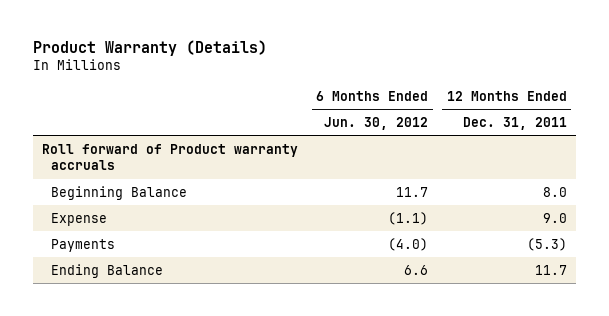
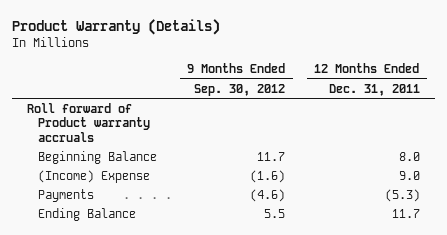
- | 6 Months Ended Jun. 30, 2012 | 12 Months Ended Dec. 31, 2011
+ | 9 Months Ended Sep. 30, 2012 | 12 Months Ended Dec. 31, 2011
- Expense | (1.1) | 9.0
+ (Income) Expense | (1.6) | 9.0

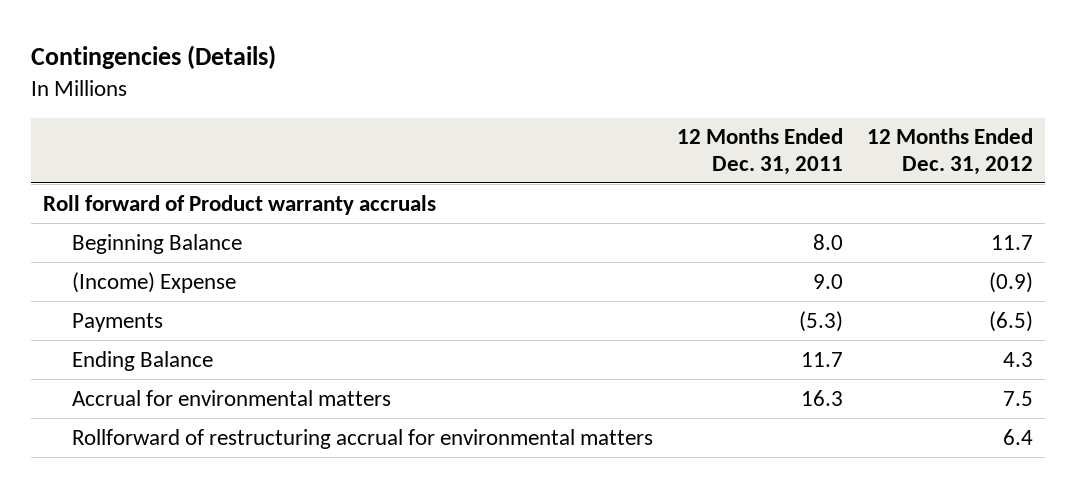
- Product Warranty (Details)
+ Contingencies (Details)
- | 9 Months Ended Sep. 30, 2012 | 12 Months Ended Dec. 31, 2011
+ | 12 Months Ended Dec. 31, 2011 | 12 Months Ended Dec. 31, 2012
+ Accrual for environmental matters | 16.3 | 7.5
+ Rollforward of restructuring accrual for environmental matters | | 6.4

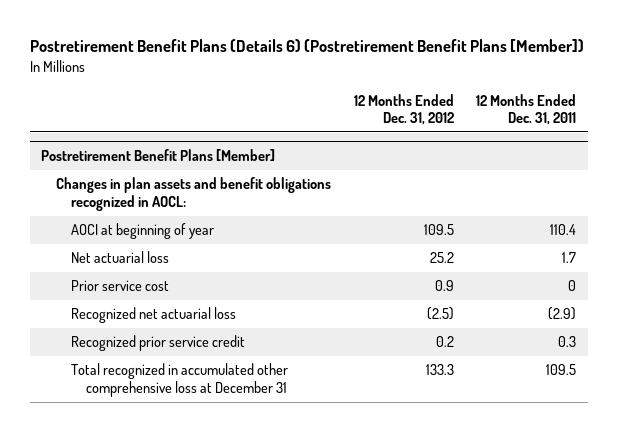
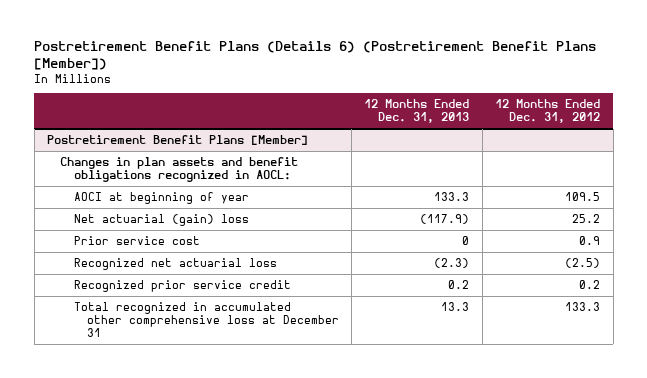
- | 12 Months Ended Dec. 31, 2012 | 12 Months Ended Dec. 31, 2011
+ | 12 Months Ended Dec. 31, 2013 | 12 Months Ended Dec. 31, 2012
@ Postretirement Benefit Plans [Member]
- Net actuarial loss | 25.2 | 1.7
+ Net actuarial (gain) loss | (117.9) | 25.2

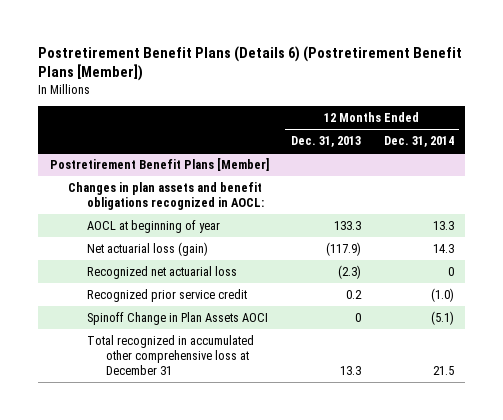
- | 12 Months Ended Dec. 31, 2013 | 12 Months Ended Dec. 31, 2012
+ | 12 Months Ended Dec. 31, 2013 | 12 Months Ended Dec. 31, 2014
@ Postretirement Benefit Plans [Member]
- AOCI at beginning of year | 133.3 | 109.5
- Net actuarial (gain) loss | (117.9) | 25.2
- Prior service cost | 0 | 0.9
+ AOCL at beginning of year | 133.3 | 13.3
+ Net actuarial loss (gain) | (117.9) | 14.3
+ Spinoff Change in Plan Assets AOCI | 0 | (5.1)

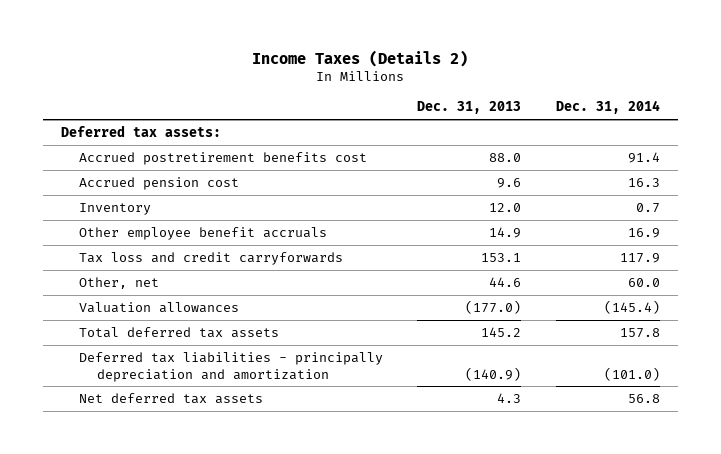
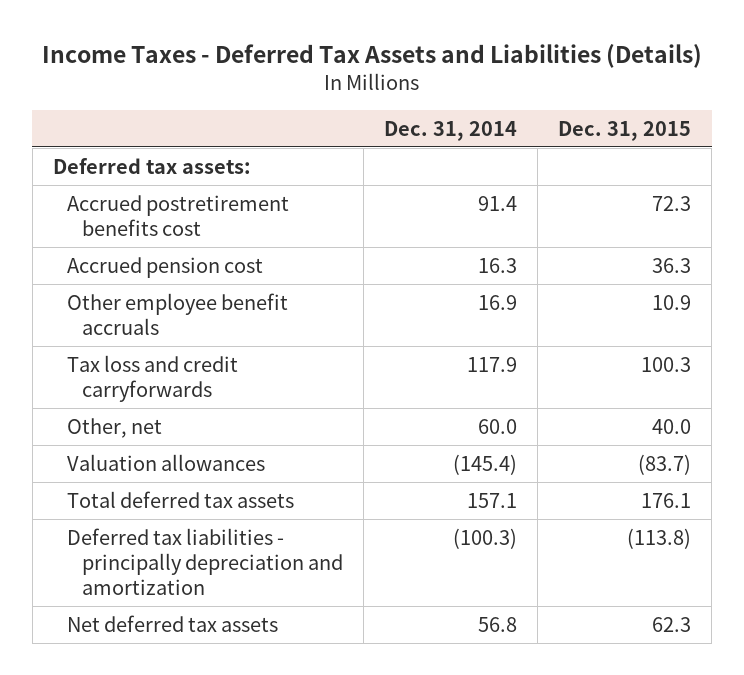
- Income Taxes (Details 2)
+ Income Taxes - Deferred Tax Assets and Liabilities (Details)
- | Dec. 31, 2013 | Dec. 31, 2014
+ | Dec. 31, 2014 | Dec. 31, 2015
- Inventory | 12.0 | 0.7
- Total deferred tax assets | 145.2 | 157.8
- Deferred tax liabilities - principally depreciation and amortization | (140.9) | (101.0)
+ Total deferred tax assets | 157.1 | 176.1
+ Deferred tax liabilities - principally depreciation and amortization | (100.3) | (113.8)

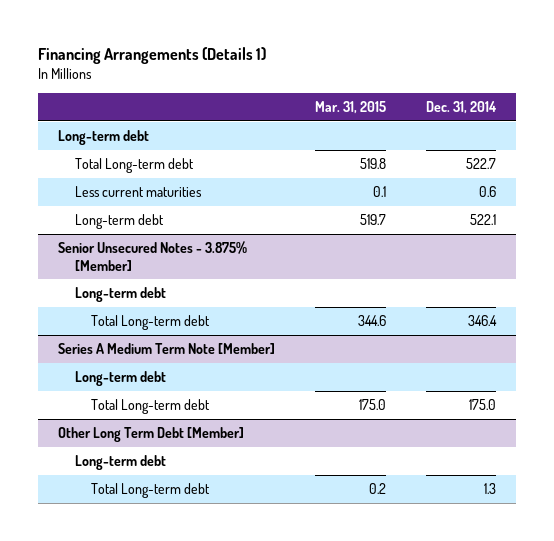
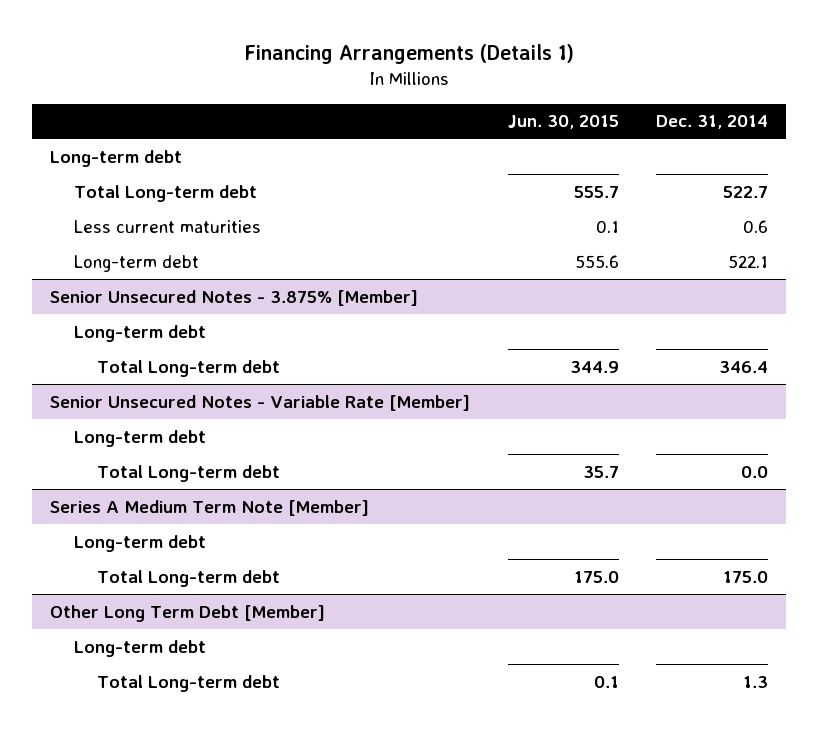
- | Mar. 31, 2015 | Dec. 31, 2014
+ | Jun. 30, 2015 | Dec. 31, 2014
+ Senior Unsecured Notes - Variable Rate [Member]
+ Long-term debt
+ Total Long-term debt | 35.7 | 0.0

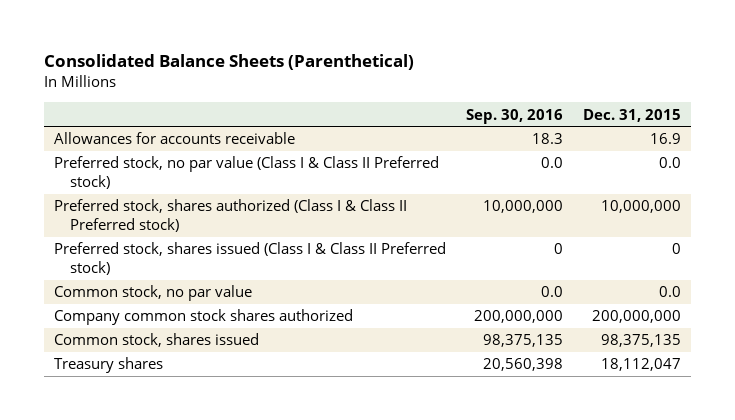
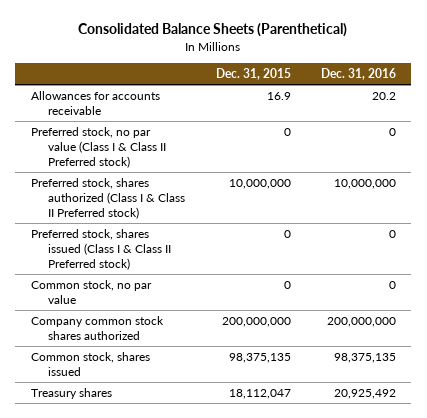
- | Sep. 30, 2016 | Dec. 31, 2015
+ | Dec. 31, 2015 | Dec. 31, 2016
- Preferred stock, no par value (Class I & Class II Preferred stock) | 0.0 | 0.0
+ Preferred stock, no par value (Class I & Class II Preferred stock) | 0 | 0
- Common stock, no par value | 0.0 | 0.0
+ Common stock, no par value | 0 | 0

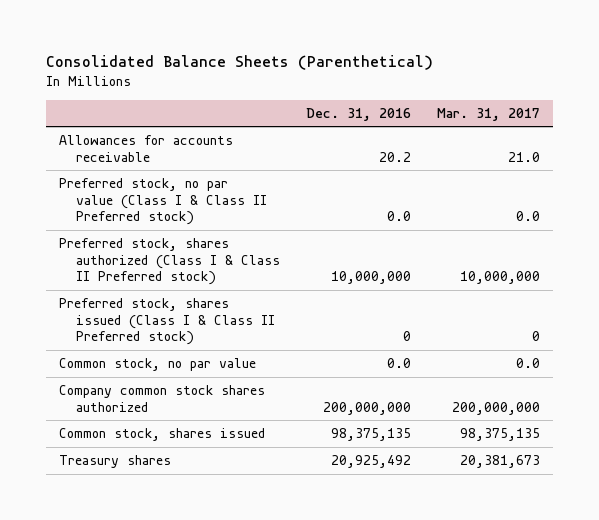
- | Dec. 31, 2015 | Dec. 31, 2016
+ | Dec. 31, 2016 | Mar. 31, 2017
- Preferred stock, no par value (Class I & Class II Preferred stock) | 0 | 0
+ Preferred stock, no par value (Class I & Class II Preferred stock) | 0.0 | 0.0
- Common stock, no par value | 0 | 0
+ Common stock, no par value | 0.0 | 0.0

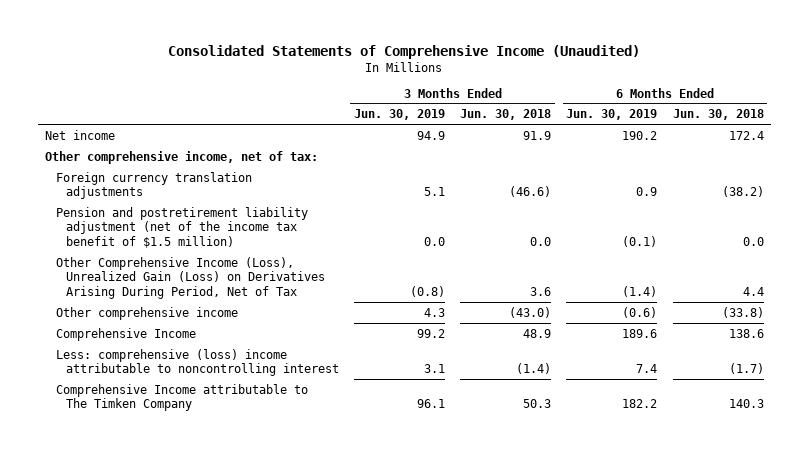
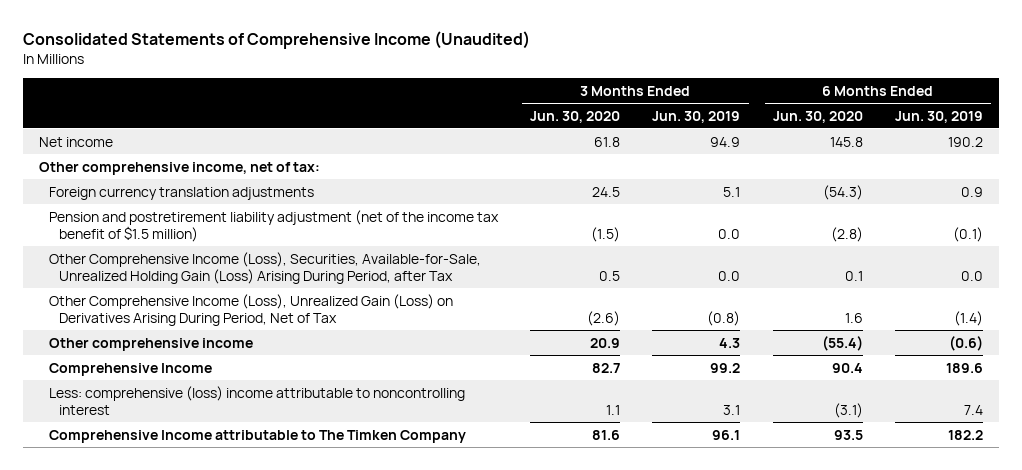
- | 3 Months Ended Jun. 30, 2019 | 3 Months Ended Jun. 30, 2018 | 6 Months Ended Jun. 30, 2019 | 6 Months Ended Jun. 30, 2018
+ | 3 Months Ended Jun. 30, 2020 | 3 Months Ended Jun. 30, 2019 | 6 Months Ended Jun. 30, 2020 | 6 Months Ended Jun. 30, 2019
+ Other Comprehensive Income (Loss), Securities, Available-for-Sale, Unrealized Holding Gain (Loss) Arising During Period, after Tax | 0.5 | 0.0 | 0.1 | 0.0

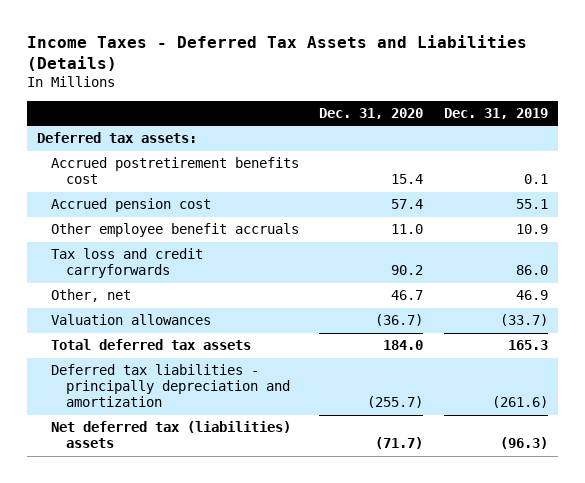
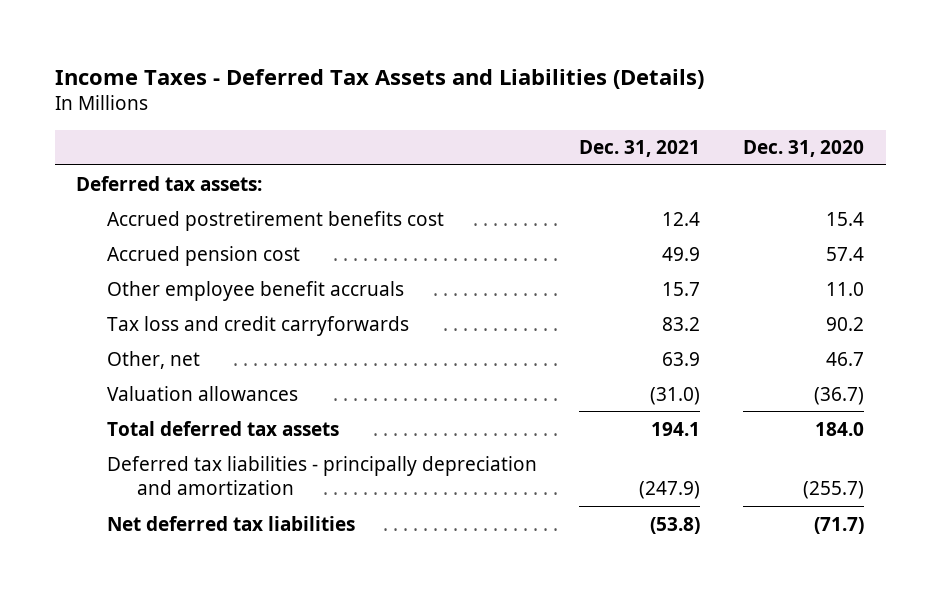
- | Dec. 31, 2020 | Dec. 31, 2019
+ | Dec. 31, 2021 | Dec. 31, 2020
- Net deferred tax (liabilities) assets | (71.7) | (96.3)
+ Net deferred tax liabilities | (53.8) | (71.7)

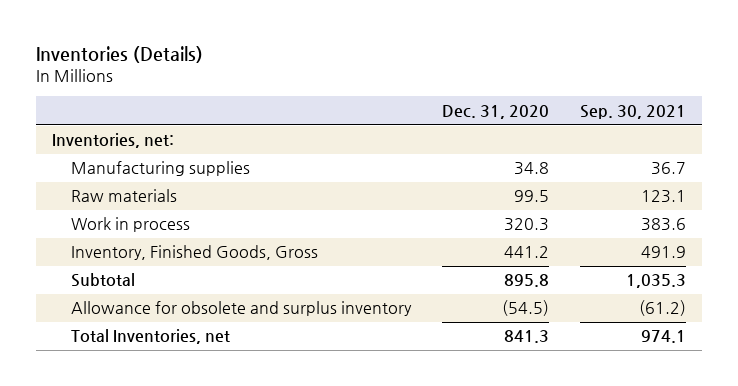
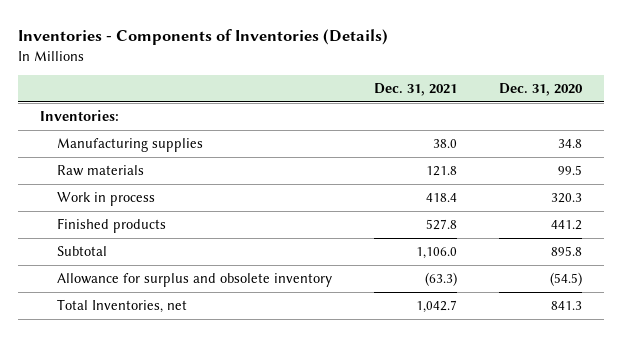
- Inventories (Details)
+ Inventories - Components of Inventories (Details)
- | Dec. 31, 2020 | Sep. 30, 2021
+ | Dec. 31, 2021 | Dec. 31, 2020
- Inventories, net:
+ Inventories:
- Inventory, Finished Goods, Gross | 441.2 | 491.9
+ Finished products | 527.8 | 441.2
- Allowance for obsolete and surplus inventory | (54.5) | (61.2)
+ Allowance for surplus and obsolete inventory | (63.3) | (54.5)

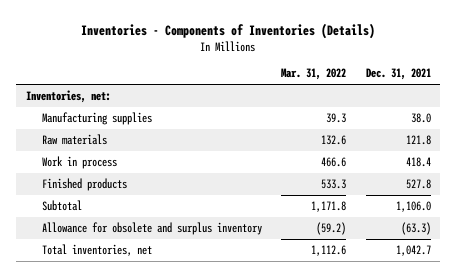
- | Dec. 31, 2021 | Dec. 31, 2020
+ | Mar. 31, 2022 | Dec. 31, 2021
- Inventories:
+ Inventories, net:
- Allowance for surplus and obsolete inventory | (63.3) | (54.5)
- Total Inventories, net | 1,042.7 | 841.3
+ Allowance for obsolete and surplus inventory | (59.2) | (63.3)
+ Total inventories, net | 1,112.6 | 1,042.7

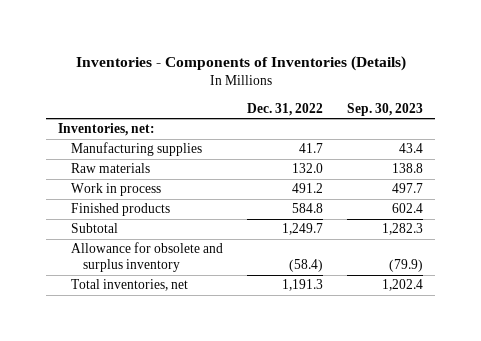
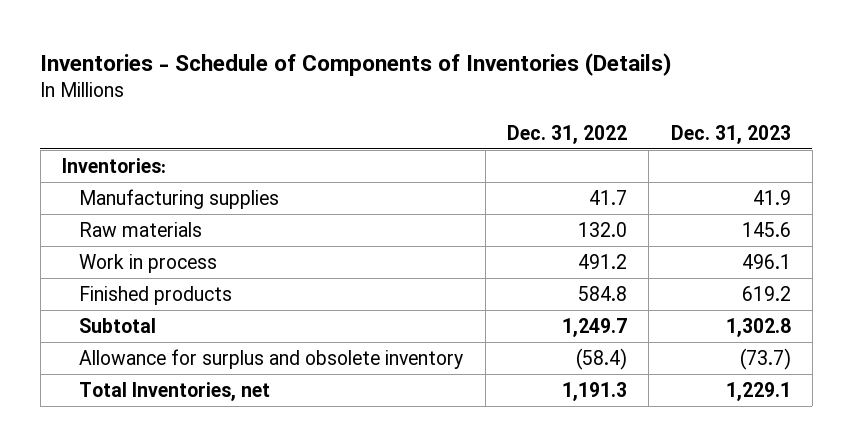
- Inventories - Components of Inventories (Details)
+ Inventories - Schedule of Components of Inventories (Details)
- | Dec. 31, 2022 | Sep. 30, 2023
+ | Dec. 31, 2022 | Dec. 31, 2023
- Inventories, net:
+ Inventories:
- Allowance for obsolete and surplus inventory | (58.4) | (79.9)
- Total inventories, net | 1,191.3 | 1,202.4
+ Allowance for surplus and obsolete inventory | (58.4) | (73.7)
+ Total Inventories, net | 1,191.3 | 1,229.1

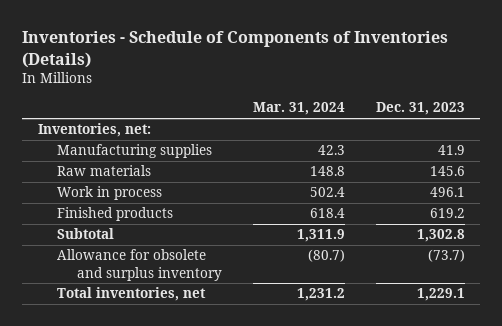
- | Dec. 31, 2022 | Dec. 31, 2023
+ | Mar. 31, 2024 | Dec. 31, 2023
- Inventories:
+ Inventories, net:
- Allowance for surplus and obsolete inventory | (58.4) | (73.7)
- Total Inventories, net | 1,191.3 | 1,229.1
+ Allowance for obsolete and surplus inventory | (80.7) | (73.7)
+ Total inventories, net | 1,231.2 | 1,229.1

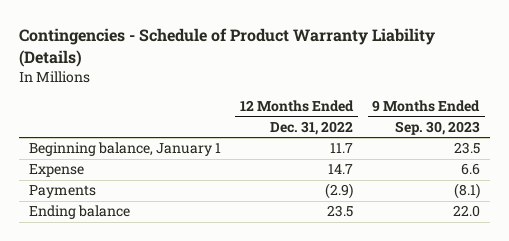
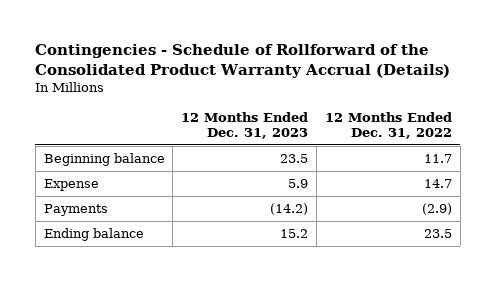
- Contingencies - Schedule of Product Warranty Liability (Details)
+ Contingencies - Schedule of Rollforward of the Consolidated Product Warranty Accrual (Details)
- | 12 Months Ended Dec. 31, 2022 | 9 Months Ended Sep. 30, 2023
+ | 12 Months Ended Dec. 31, 2023 | 12 Months Ended Dec. 31, 2022
- Beginning balance, January 1 | 11.7 | 23.5
+ Beginning balance | 23.5 | 11.7

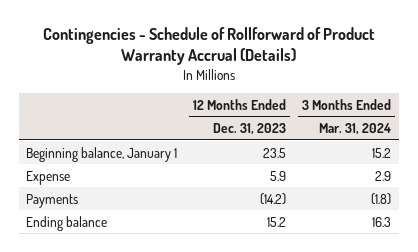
- Contingencies - Schedule of Rollforward of the Consolidated Product Warranty Accrual (Details)
+ Contingencies - Schedule of Rollforward of Product Warranty Accrual (Details)
- | 12 Months Ended Dec. 31, 2023 | 12 Months Ended Dec. 31, 2022
+ | 12 Months Ended Dec. 31, 2023 | 3 Months Ended Mar. 31, 2024
- Beginning balance | 23.5 | 11.7
+ Beginning balance, January 1 | 23.5 | 15.2

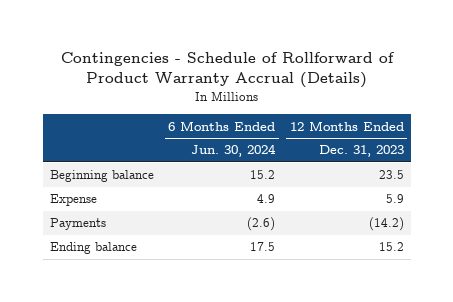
- | 12 Months Ended Dec. 31, 2023 | 3 Months Ended Mar. 31, 2024
+ | 6 Months Ended Jun. 30, 2024 | 12 Months Ended Dec. 31, 2023
- Beginning balance, January 1 | 23.5 | 15.2
+ Beginning balance | 15.2 | 23.5

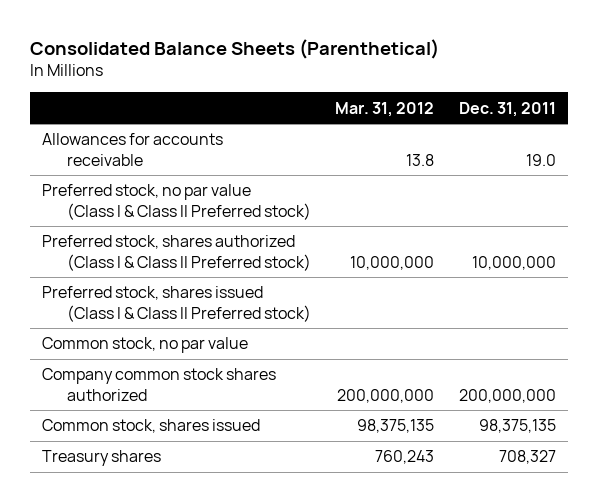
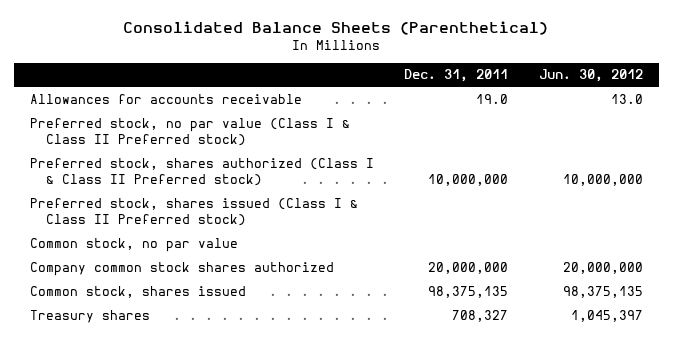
- | Mar. 31, 2012 | Dec. 31, 2011
+ | Dec. 31, 2011 | Jun. 30, 2012
- Company common stock shares authorized | 200,000,000 | 200,000,000
+ Company common stock shares authorized | 20,000,000 | 20,000,000

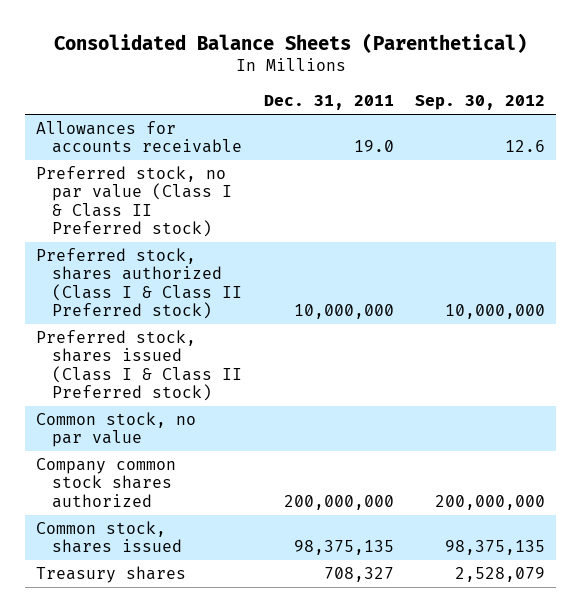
- | Dec. 31, 2011 | Jun. 30, 2012
+ | Dec. 31, 2011 | Sep. 30, 2012
- Company common stock shares authorized | 20,000,000 | 20,000,000
+ Company common stock shares authorized | 200,000,000 | 200,000,000

